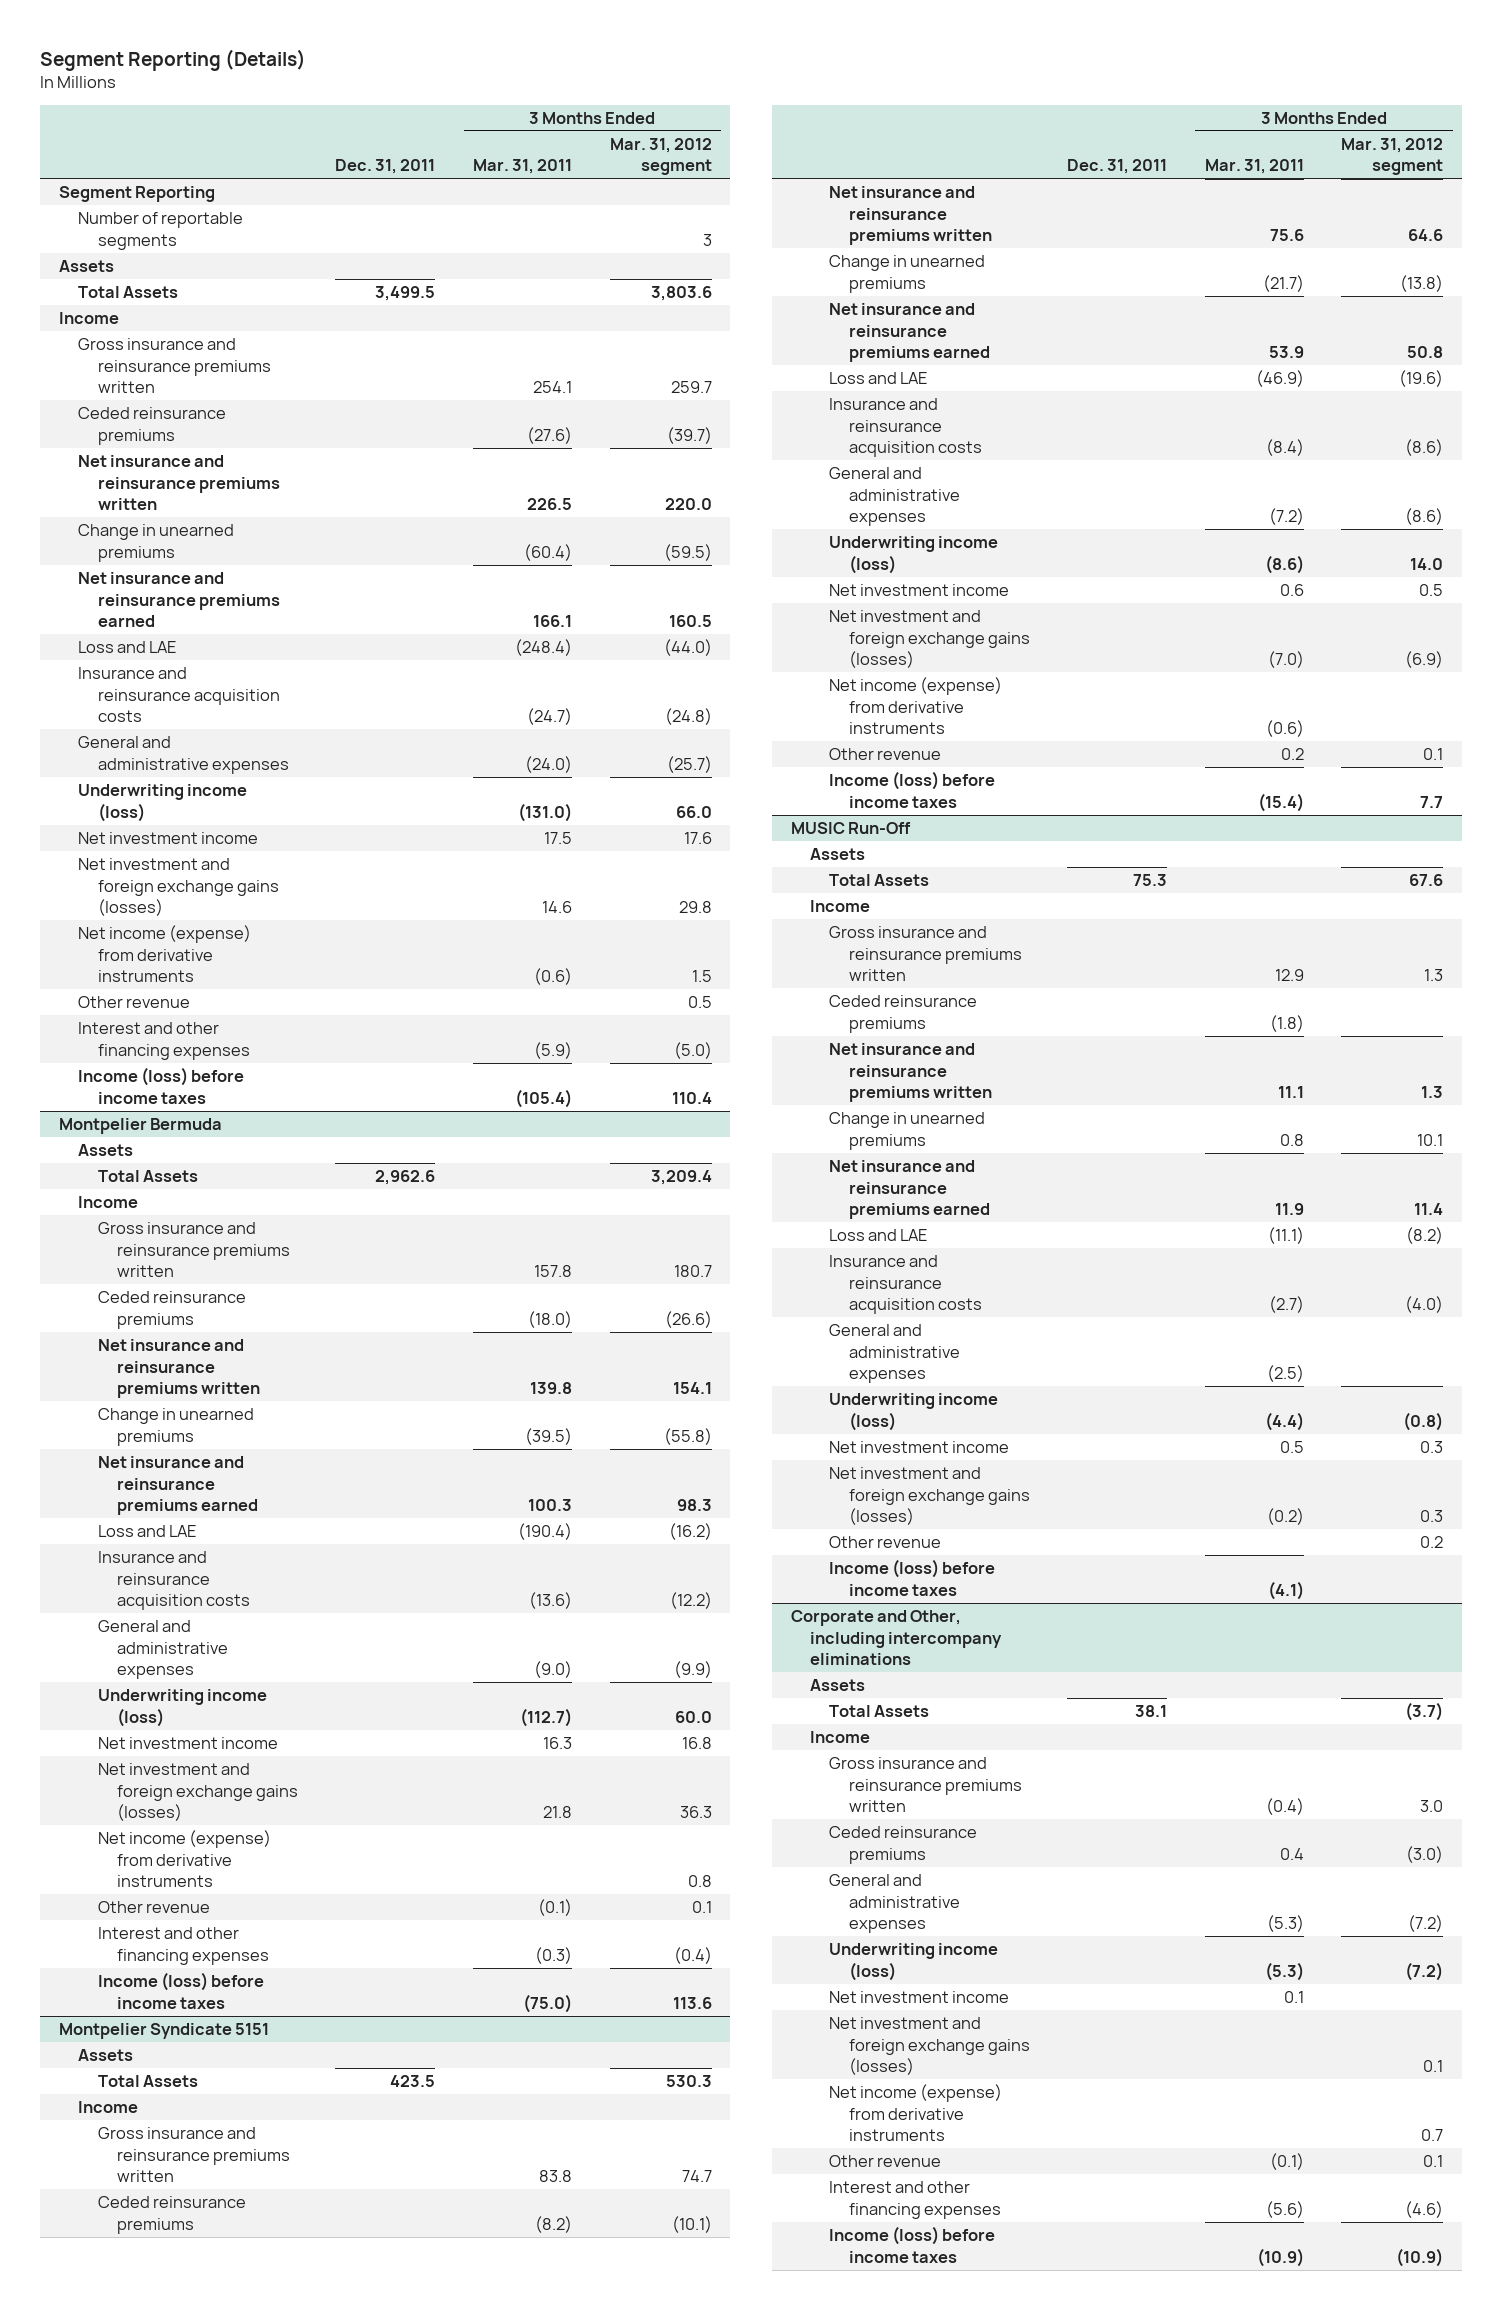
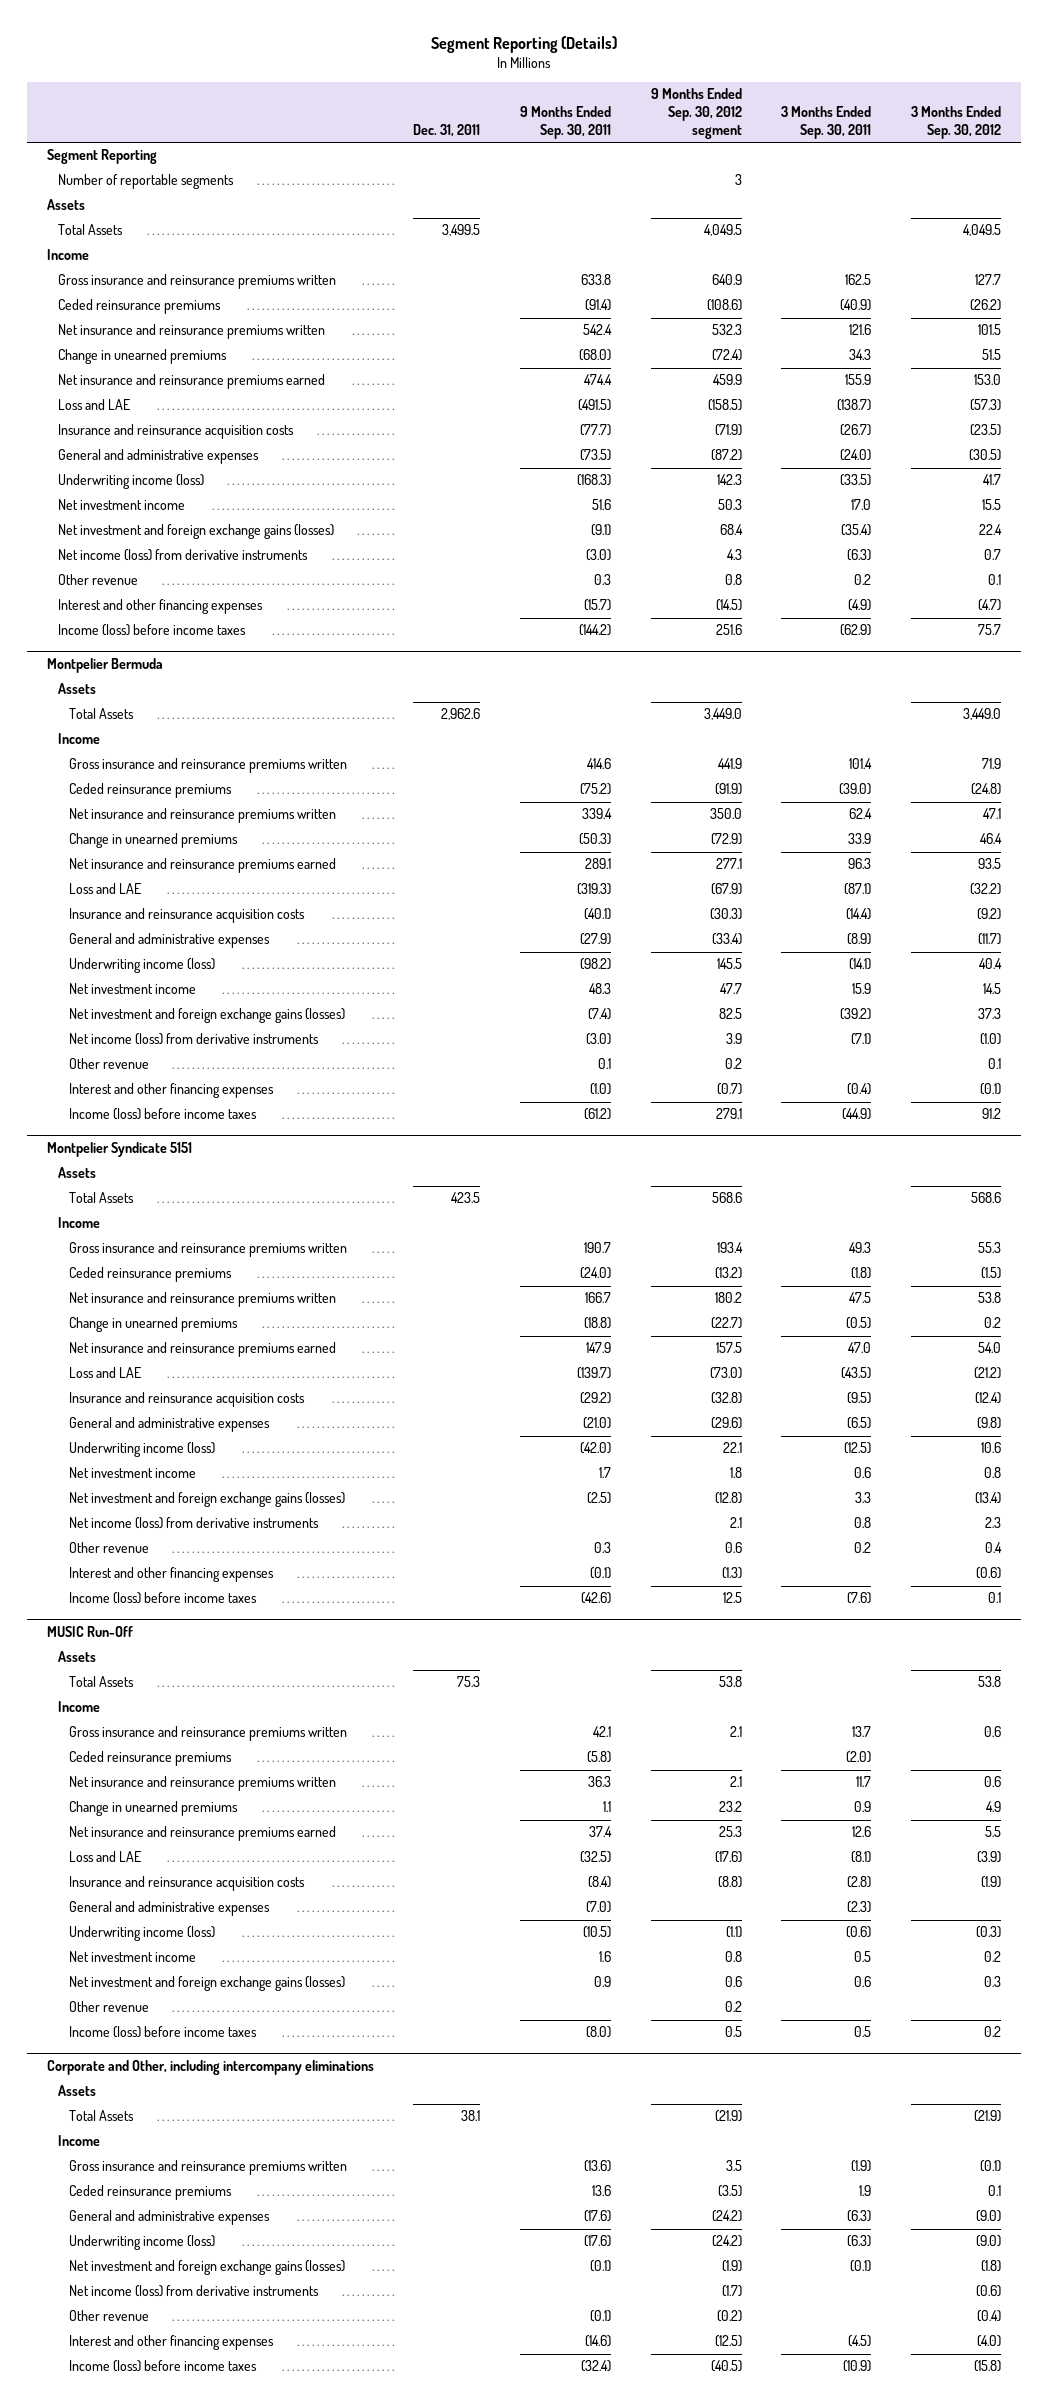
- | Dec. 31, 2011 | 3 Months Ended Mar. 31, 2011 | 3 Months Ended Mar. 31, 2012 segment
+ | Dec. 31, 2011 | 9 Months Ended Sep. 30, 2011 | 9 Months Ended Sep. 30, 2012 segment | 3 Months Ended Sep. 30, 2011 | 3 Months Ended Sep. 30, 2012
- Net income (expense) from derivative instruments | | (0.6) | 1.5
+ Net income (loss) from derivative instruments | | (3.0) | 4.3 | (6.3) | 0.7
@ Montpelier Bermuda
- Net income (expense) from derivative instruments | | | 0.8
+ Net income (loss) from derivative instruments | | (3.0) | 3.9 | (7.1) | (1.0)
@ Montpelier Syndicate 5151
- Net income (expense) from derivative instruments | | (0.6) |
+ Net income (loss) from derivative instruments | | | 2.1 | 0.8 | 2.3
+ Interest and other financing expenses | | (0.1) | (1.3) | | (0.6)
@ Corporate and Other, including intercompany eliminations
- Net investment income | | 0.1 |
- Net income (expense) from derivative instruments | | | 0.7
+ Net income (loss) from derivative instruments | | | (1.7) | | (0.6)

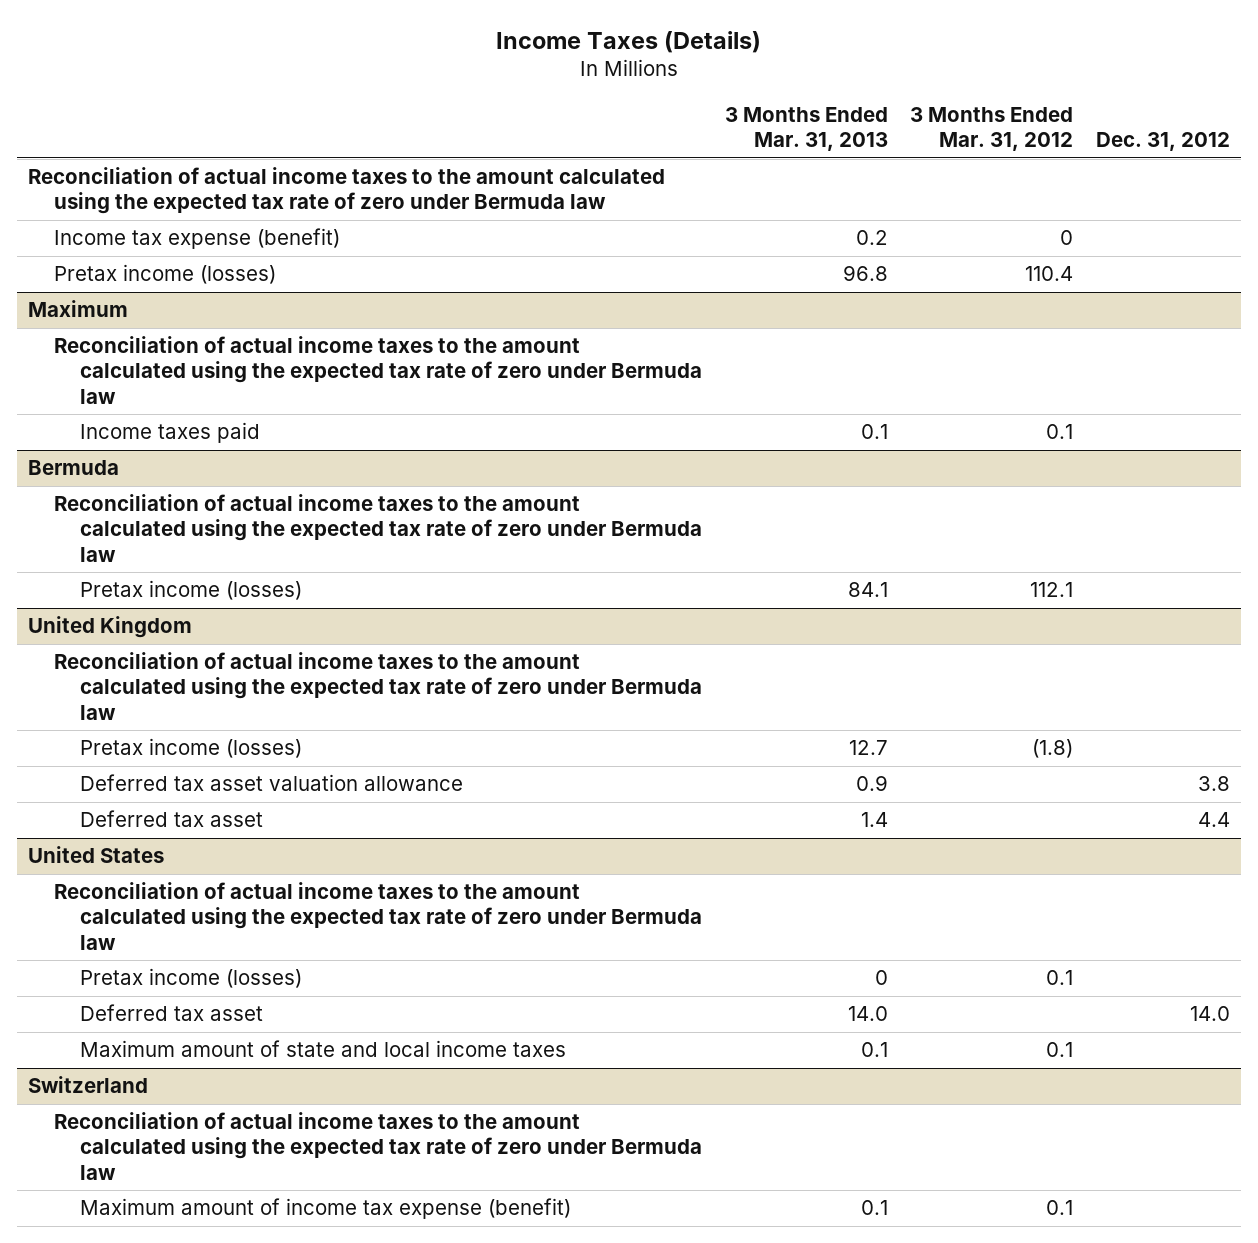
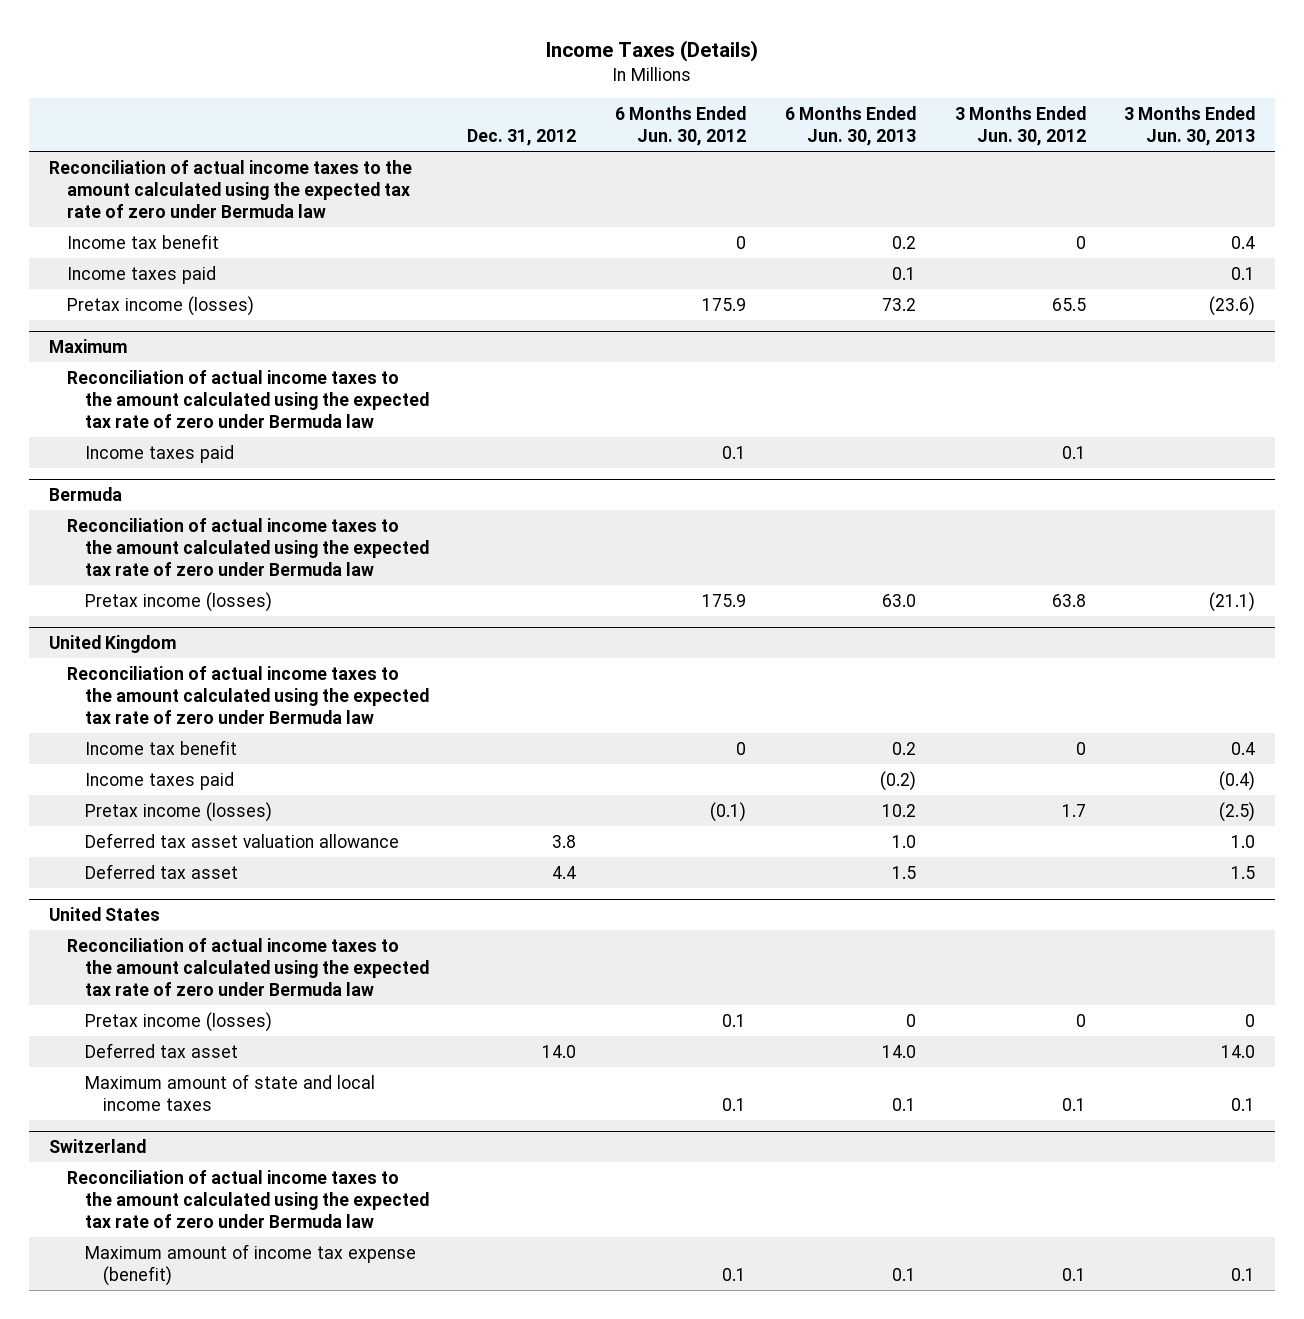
- | 3 Months Ended Mar. 31, 2013 | 3 Months Ended Mar. 31, 2012 | Dec. 31, 2012
+ | Dec. 31, 2012 | 6 Months Ended Jun. 30, 2012 | 6 Months Ended Jun. 30, 2013 | 3 Months Ended Jun. 30, 2012 | 3 Months Ended Jun. 30, 2013
- Income tax expense (benefit) | 0.2 | 0 |
+ Income tax benefit | | 0 | 0.2 | 0 | 0.4
+ Income taxes paid | | | 0.1 | | 0.1
@ United Kingdom
+ Income tax benefit | | 0 | 0.2 | 0 | 0.4
+ Income taxes paid | | | (0.2) | | (0.4)

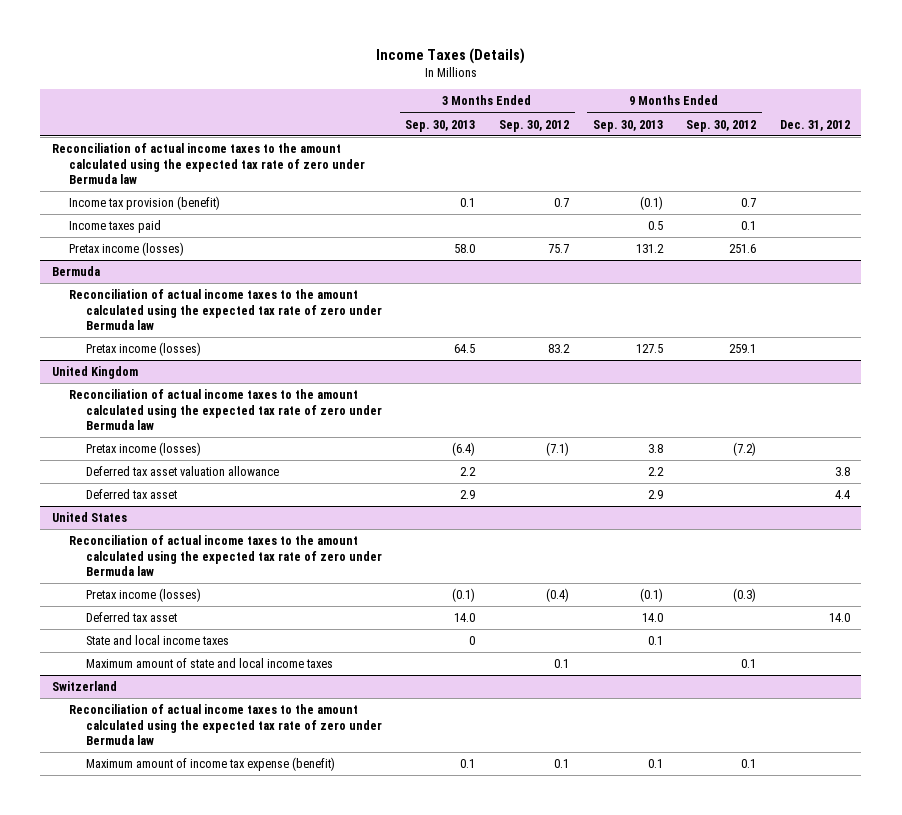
- | Dec. 31, 2012 | 6 Months Ended Jun. 30, 2012 | 6 Months Ended Jun. 30, 2013 | 3 Months Ended Jun. 30, 2012 | 3 Months Ended Jun. 30, 2013
+ | 3 Months Ended Sep. 30, 2013 | 3 Months Ended Sep. 30, 2012 | 9 Months Ended Sep. 30, 2013 | 9 Months Ended Sep. 30, 2012 | Dec. 31, 2012
- Income tax benefit | | 0 | 0.2 | 0 | 0.4
+ Income tax provision (benefit) | 0.1 | 0.7 | (0.1) | 0.7 |
- Maximum
- Reconciliation of actual income taxes to the amount calculated using the expected tax rate of zero under Bermuda law
- Income taxes paid | | 0.1 | | 0.1 |
@ United Kingdom
- Income tax benefit | | 0 | 0.2 | 0 | 0.4
- Income taxes paid | | | (0.2) | | (0.4)
@ United States
+ State and local income taxes | 0 | | 0.1 | |

